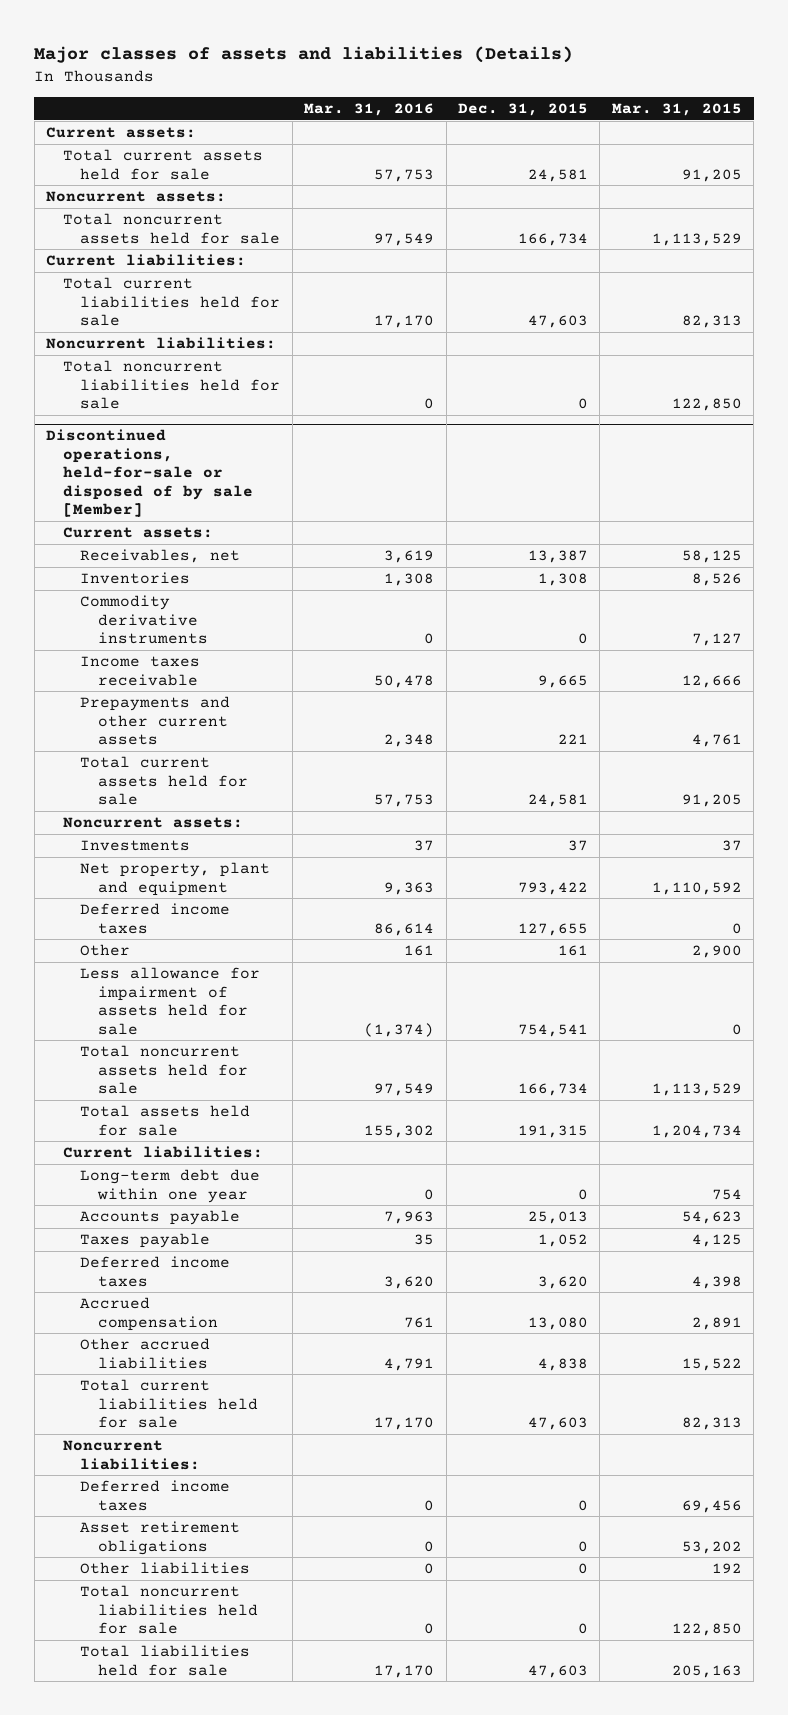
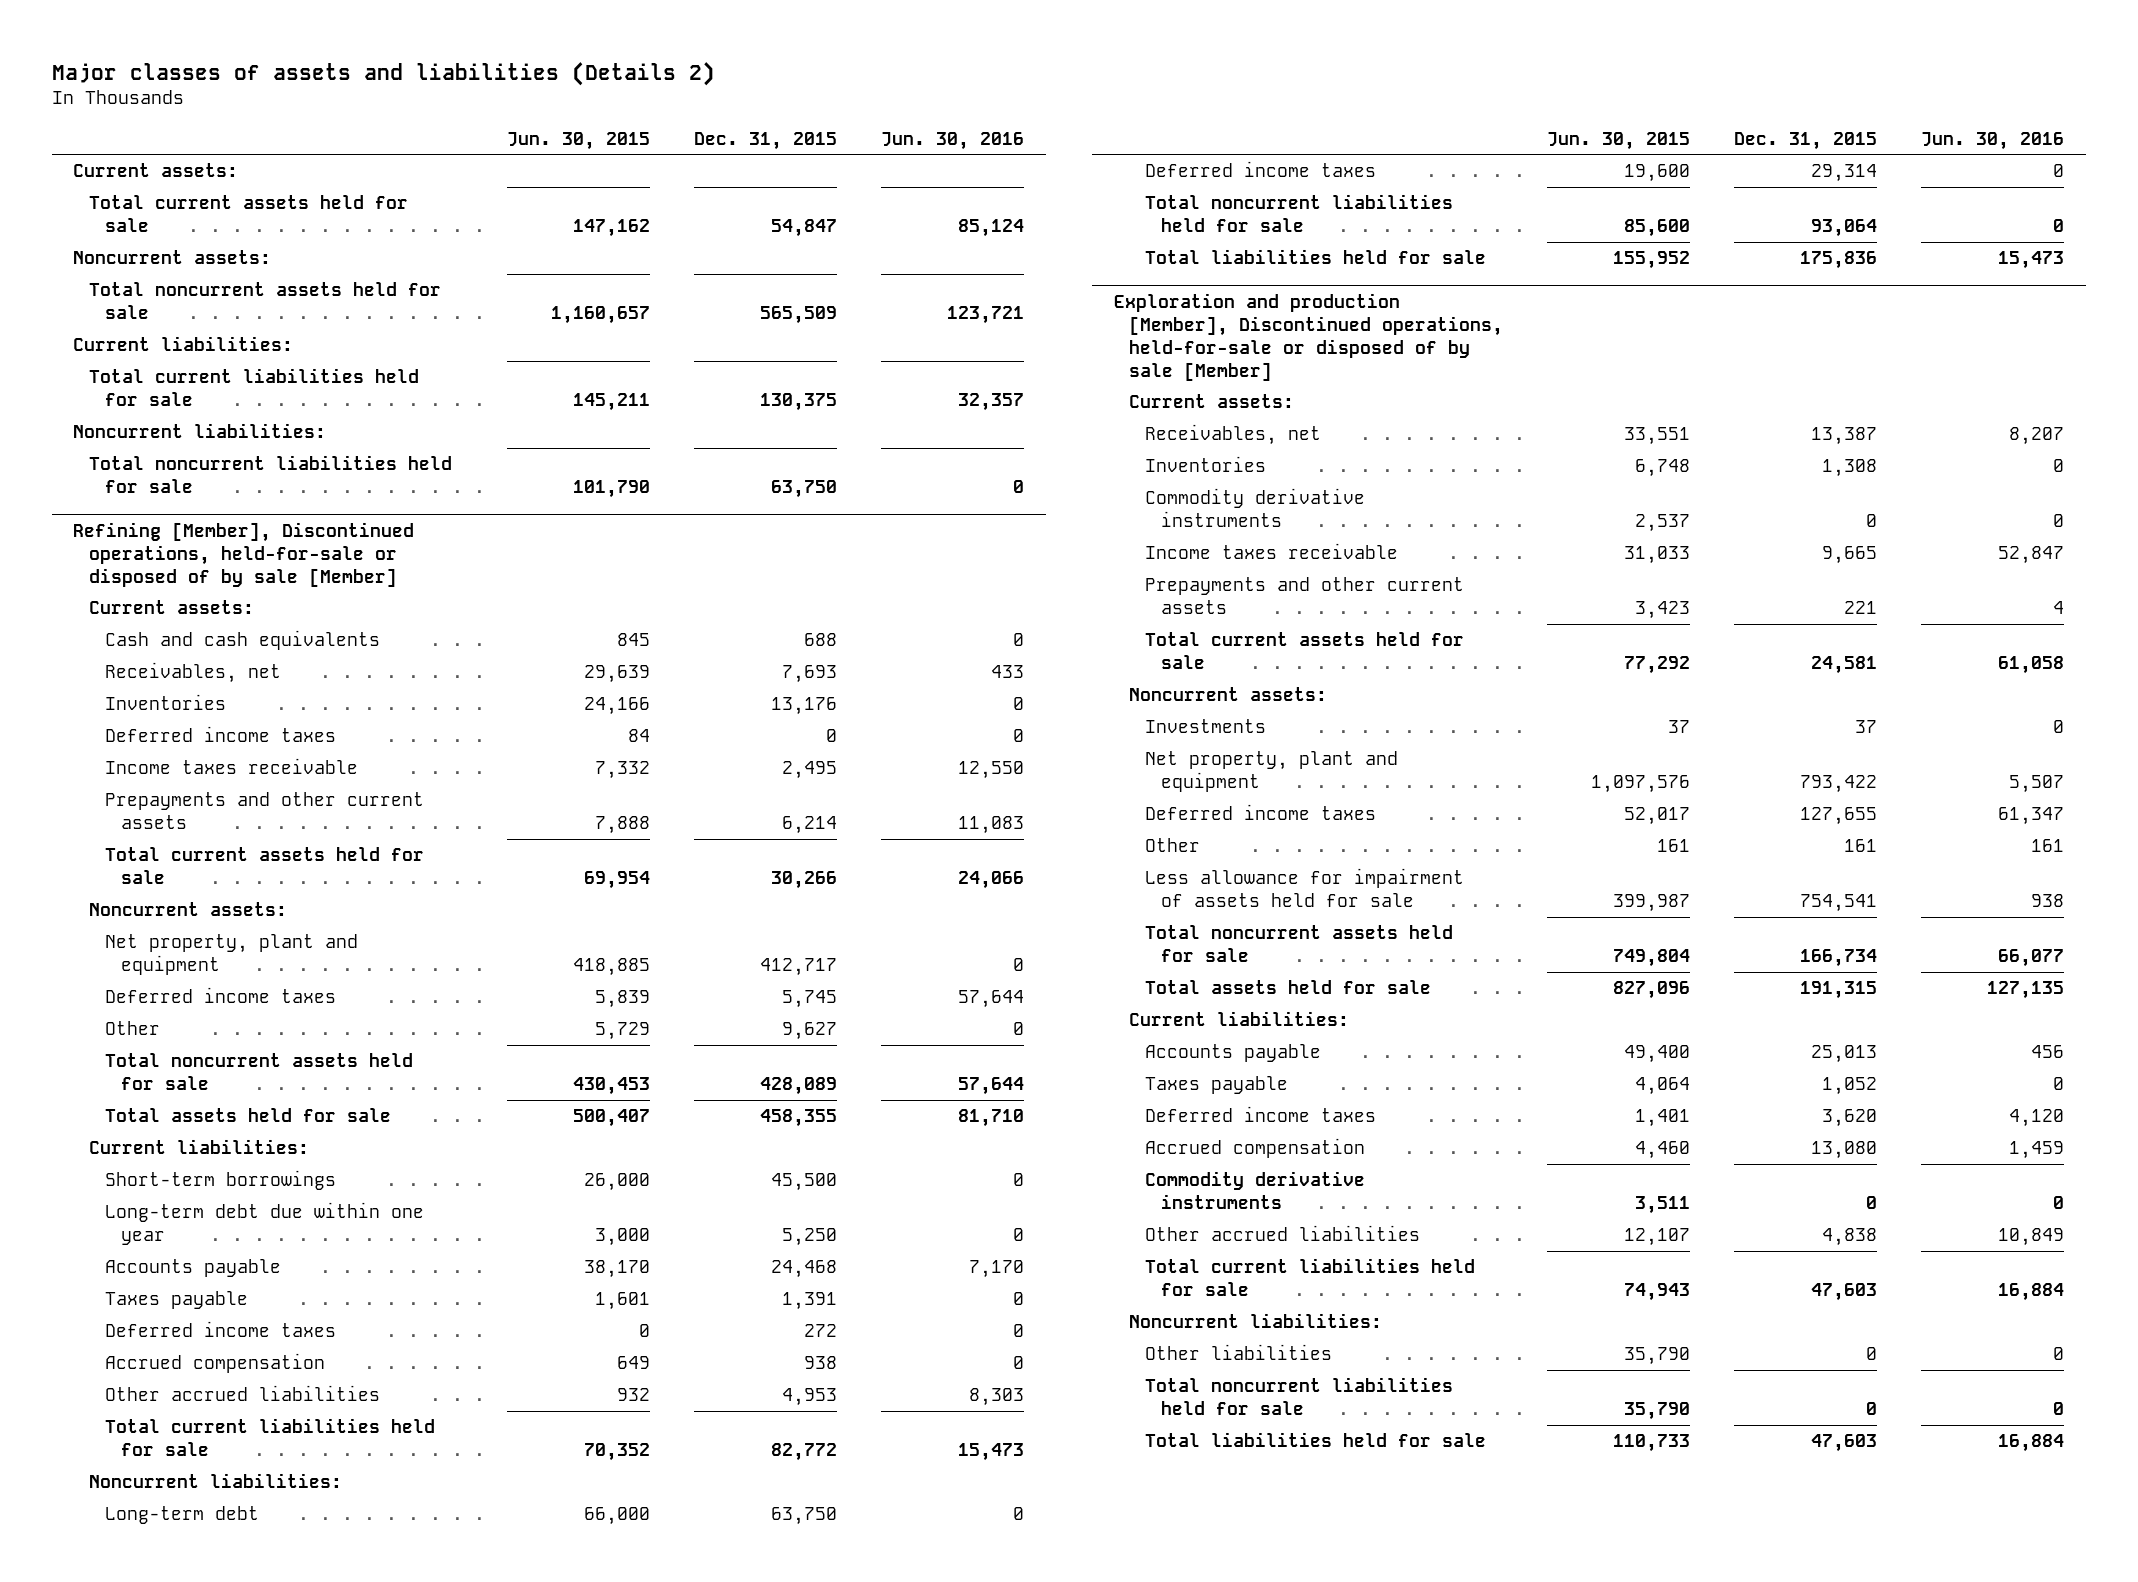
- Major classes of assets and liabilities (Details)
+ Major classes of assets and liabilities (Details 2)
- | Mar. 31, 2016 | Dec. 31, 2015 | Mar. 31, 2015
+ | Jun. 30, 2015 | Dec. 31, 2015 | Jun. 30, 2016
- Total current assets held for sale | 57,753 | 24,581 | 91,205
+ Total current assets held for sale | 147,162 | 54,847 | 85,124
- Total noncurrent assets held for sale | 97,549 | 166,734 | 1,113,529
+ Total noncurrent assets held for sale | 1,160,657 | 565,509 | 123,721
- Total current liabilities held for sale | 17,170 | 47,603 | 82,313
+ Total current liabilities held for sale | 145,211 | 130,375 | 32,357
- Total noncurrent liabilities held for sale | 0 | 0 | 122,850
- Discontinued operations, held-for-sale or disposed of by sale [Member]
+ Total noncurrent liabilities held for sale | 101,790 | 63,750 | 0
+ Refining [Member], Discontinued operations, held-for-sale or disposed of by sale [Member]
+ Cash and cash equivalents | 845 | 688 | 0
+ Receivables, net | 29,639 | 7,693 | 433
+ Inventories | 24,166 | 13,176 | 0
+ Deferred income taxes | 84 | 0 | 0
+ Income taxes receivable | 7,332 | 2,495 | 12,550
+ Prepayments and other current assets | 7,888 | 6,214 | 11,083
+ Total current assets held for sale | 69,954 | 30,266 | 24,066
+ Noncurrent assets:
+ Net property, plant and equipment | 418,885 | 412,717 | 0
+ Deferred income taxes | 5,839 | 5,745 | 57,644
+ Other | 5,729 | 9,627 | 0
+ Total noncurrent assets held for sale | 430,453 | 428,089 | 57,644
+ Total assets held for sale | 500,407 | 458,355 | 81,710
+ Current liabilities:
+ Short-term borrowings | 26,000 | 45,500 | 0
+ Long-term debt due within one year | 3,000 | 5,250 | 0
+ Accounts payable | 38,170 | 24,468 | 7,170
+ Taxes payable | 1,601 | 1,391 | 0
+ Deferred income taxes | 0 | 272 | 0
+ Accrued compensation | 649 | 938 | 0
+ Other accrued liabilities | 932 | 4,953 | 8,303
+ Total current liabilities held for sale | 70,352 | 82,772 | 15,473
+ Noncurrent liabilities:
+ Long-term debt | 66,000 | 63,750 | 0
+ Deferred income taxes | 19,600 | 29,314 | 0
+ Total noncurrent liabilities held for sale | 85,600 | 93,064 | 0
+ Total liabilities held for sale | 155,952 | 175,836 | 15,473
+ Exploration and production [Member], Discontinued operations, held-for-sale or disposed of by sale [Member]
+ Current assets:
- Long-term debt due within one year | 0 | 0 | 754
+ Commodity derivative instruments | 3,511 | 0 | 0
- Deferred income taxes | 0 | 0 | 69,456
- Asset retirement obligations | 0 | 0 | 53,202

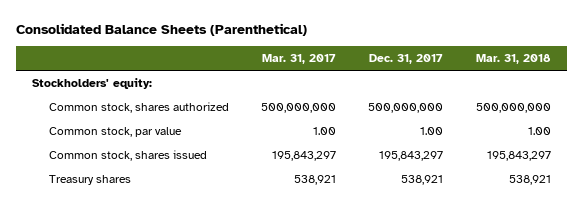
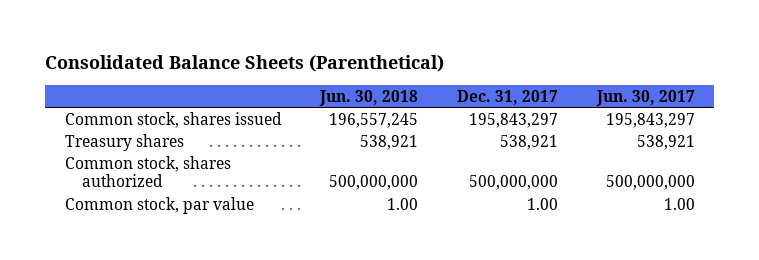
- | Mar. 31, 2017 | Dec. 31, 2017 | Mar. 31, 2018
+ | Jun. 30, 2018 | Dec. 31, 2017 | Jun. 30, 2017
- Stockholders' equity:
moved down: Common stock, shares authorized | 500,000,000 | 500,000,000 | 500,000,000
moved down: Common stock, par value | 1.00 | 1.00 | 1.00

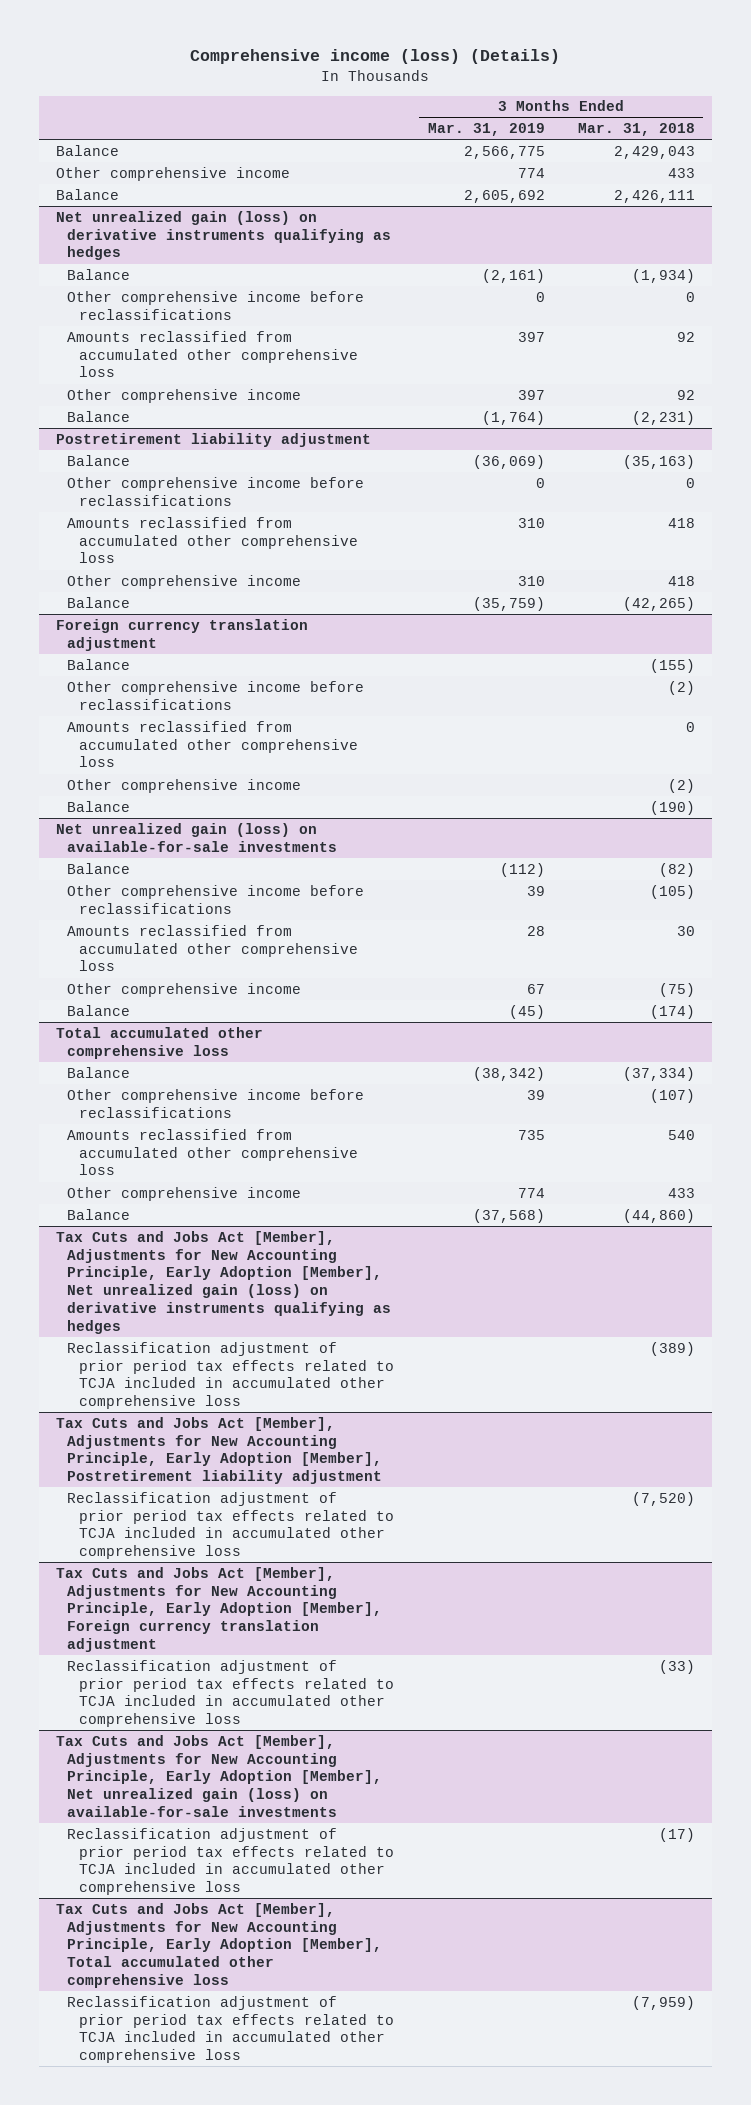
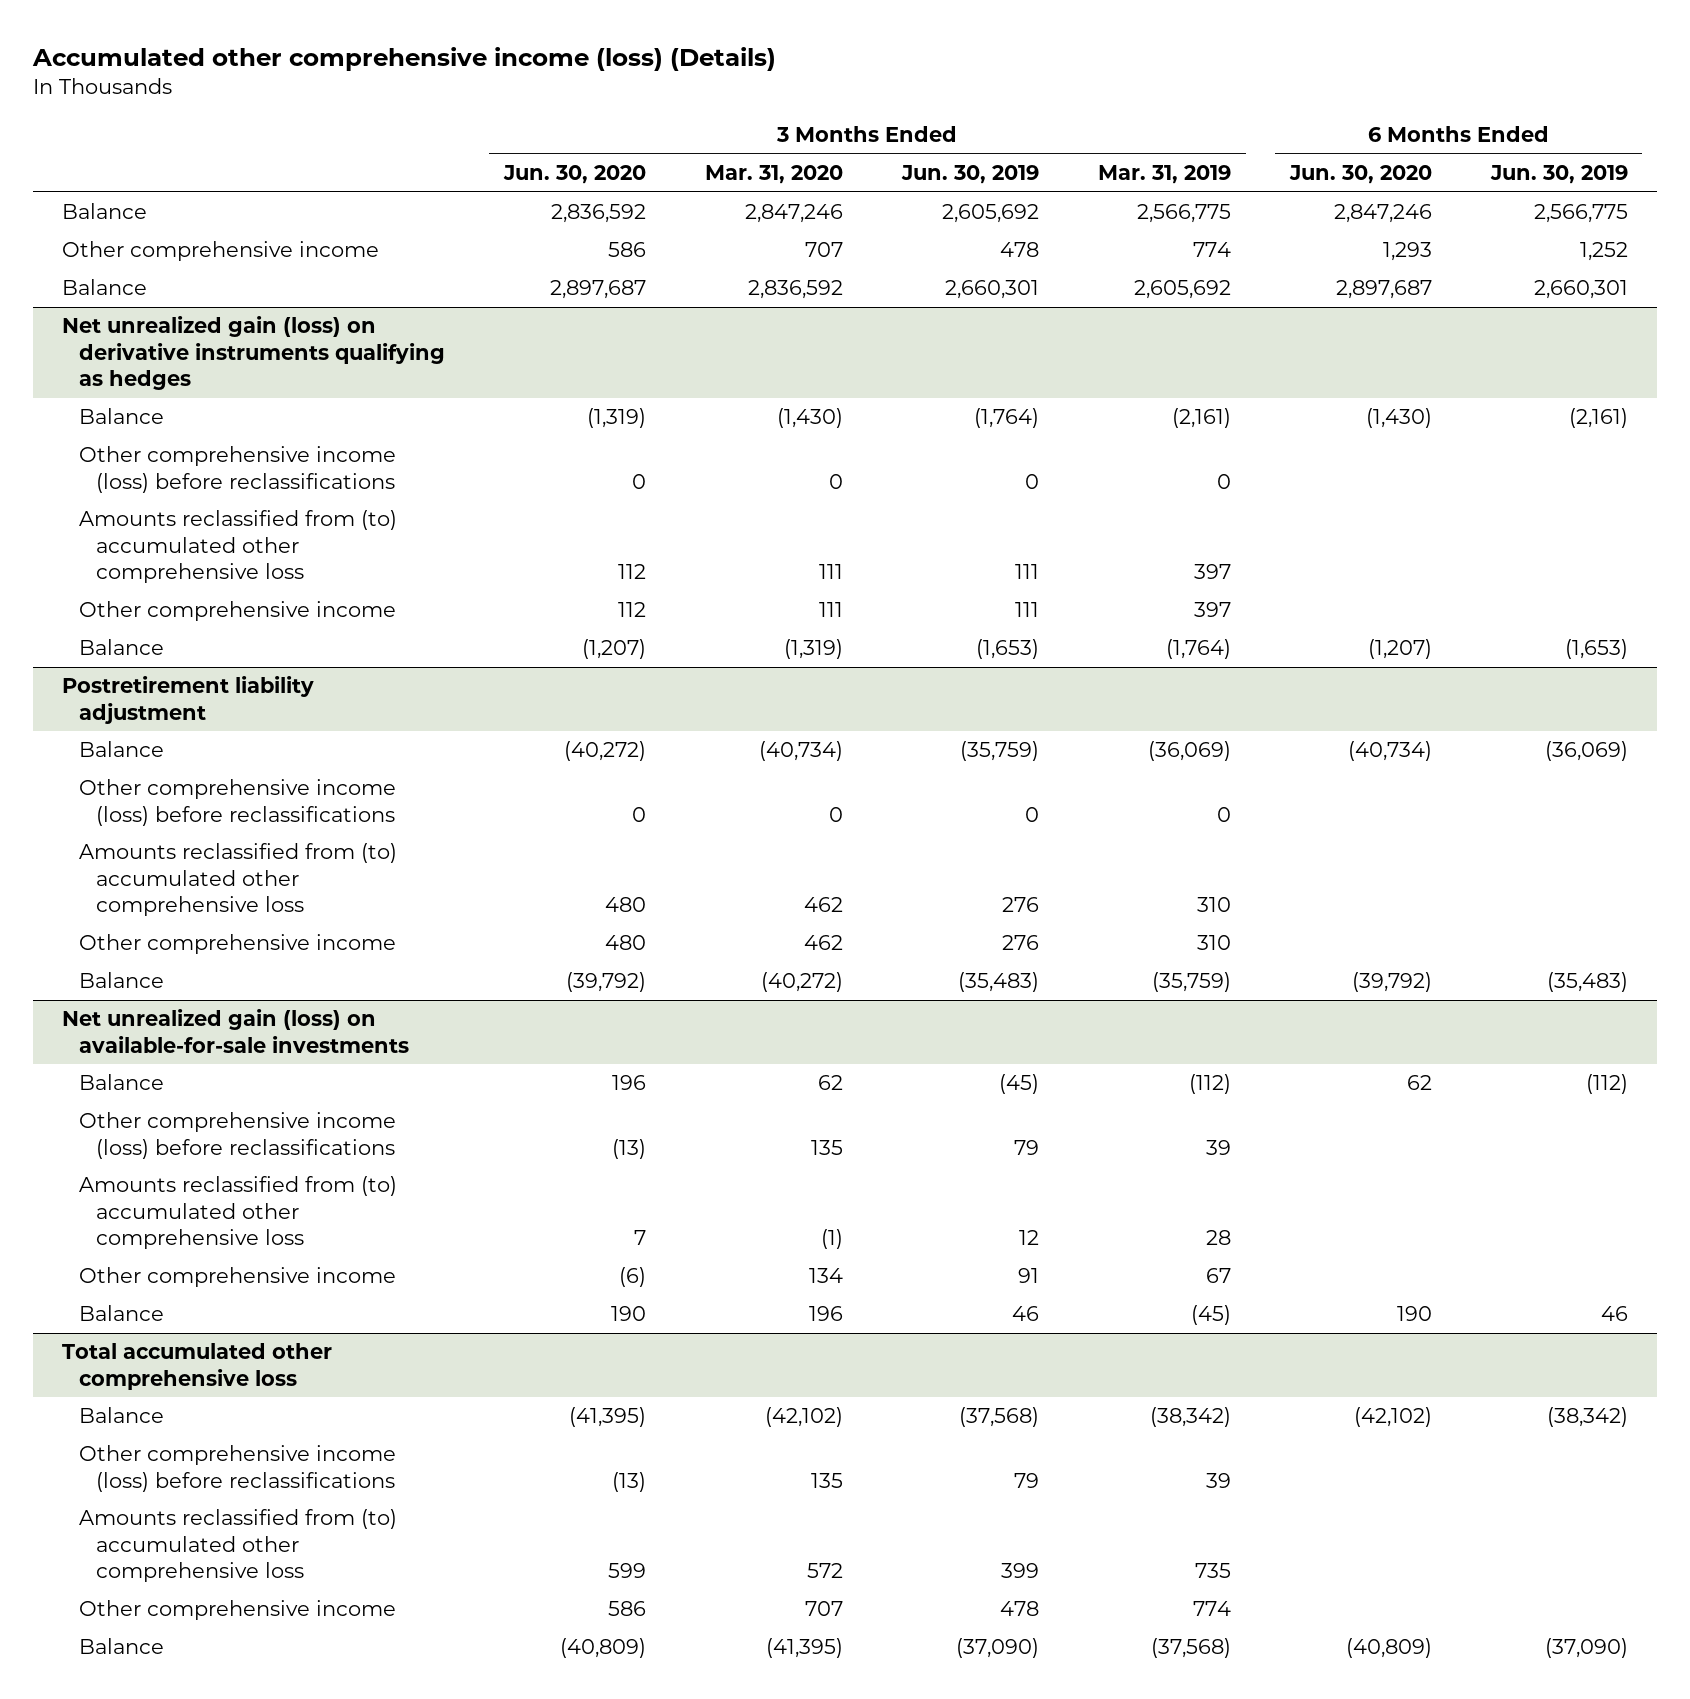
- Comprehensive income (loss) (Details)
+ Accumulated other comprehensive income (loss) (Details)
- | 3 Months Ended Mar. 31, 2019 | 3 Months Ended Mar. 31, 2018
+ | 3 Months Ended Jun. 30, 2020 | 3 Months Ended Mar. 31, 2020 | 3 Months Ended Jun. 30, 2019 | 3 Months Ended Mar. 31, 2019 | 6 Months Ended Jun. 30, 2020 | 6 Months Ended Jun. 30, 2019
@ Net unrealized gain (loss) on derivative instruments qualifying as hedges
- Other comprehensive income before reclassifications | 0 | 0
- Amounts reclassified from accumulated other comprehensive loss | 397 | 92
+ Other comprehensive income (loss) before reclassifications | 0 | 0 | 0 | 0 | |
+ Amounts reclassified from (to) accumulated other comprehensive loss | 112 | 111 | 111 | 397 | |
@ Postretirement liability adjustment
- Other comprehensive income before reclassifications | 0 | 0
- Amounts reclassified from accumulated other comprehensive loss | 310 | 418
+ Other comprehensive income (loss) before reclassifications | 0 | 0 | 0 | 0 | |
+ Amounts reclassified from (to) accumulated other comprehensive loss | 480 | 462 | 276 | 310 | |
- Foreign currency translation adjustment
- Balance | | (155)
- Other comprehensive income before reclassifications | | (2)
- Amounts reclassified from accumulated other comprehensive loss | | 0
- Other comprehensive income | | (2)
- Balance | | (190)
@ Net unrealized gain (loss) on available-for-sale investments
- Other comprehensive income before reclassifications | 39 | (105)
- Amounts reclassified from accumulated other comprehensive loss | 28 | 30
+ Other comprehensive income (loss) before reclassifications | (13) | 135 | 79 | 39 | |
+ Amounts reclassified from (to) accumulated other comprehensive loss | 7 | (1) | 12 | 28 | |
@ Total accumulated other comprehensive loss
- Other comprehensive income before reclassifications | 39 | (107)
- Amounts reclassified from accumulated other comprehensive loss | 735 | 540
+ Other comprehensive income (loss) before reclassifications | (13) | 135 | 79 | 39 | |
+ Amounts reclassified from (to) accumulated other comprehensive loss | 599 | 572 | 399 | 735 | |
- Tax Cuts and Jobs Act [Member], Adjustments for New Accounting Principle, Early Adoption [Member], Net unrealized gain (loss) on derivative instruments qualifying as hedges
- Reclassification adjustment of prior period tax effects related to TCJA included in accumulated other comprehensive loss | | (389)
- Tax Cuts and Jobs Act [Member], Adjustments for New Accounting Principle, Early Adoption [Member], Postretirement liability adjustment
- Reclassification adjustment of prior period tax effects related to TCJA included in accumulated other comprehensive loss | | (7,520)
- Tax Cuts and Jobs Act [Member], Adjustments for New Accounting Principle, Early Adoption [Member], Foreign currency translation adjustment
- Reclassification adjustment of prior period tax effects related to TCJA included in accumulated other comprehensive loss | | (33)
- Tax Cuts and Jobs Act [Member], Adjustments for New Accounting Principle, Early Adoption [Member], Net unrealized gain (loss) on available-for-sale investments
- Reclassification adjustment of prior period tax effects related to TCJA included in accumulated other comprehensive loss | | (17)
- Tax Cuts and Jobs Act [Member], Adjustments for New Accounting Principle, Early Adoption [Member], Total accumulated other comprehensive loss
- Reclassification adjustment of prior period tax effects related to TCJA included in accumulated other comprehensive loss | | (7,959)

